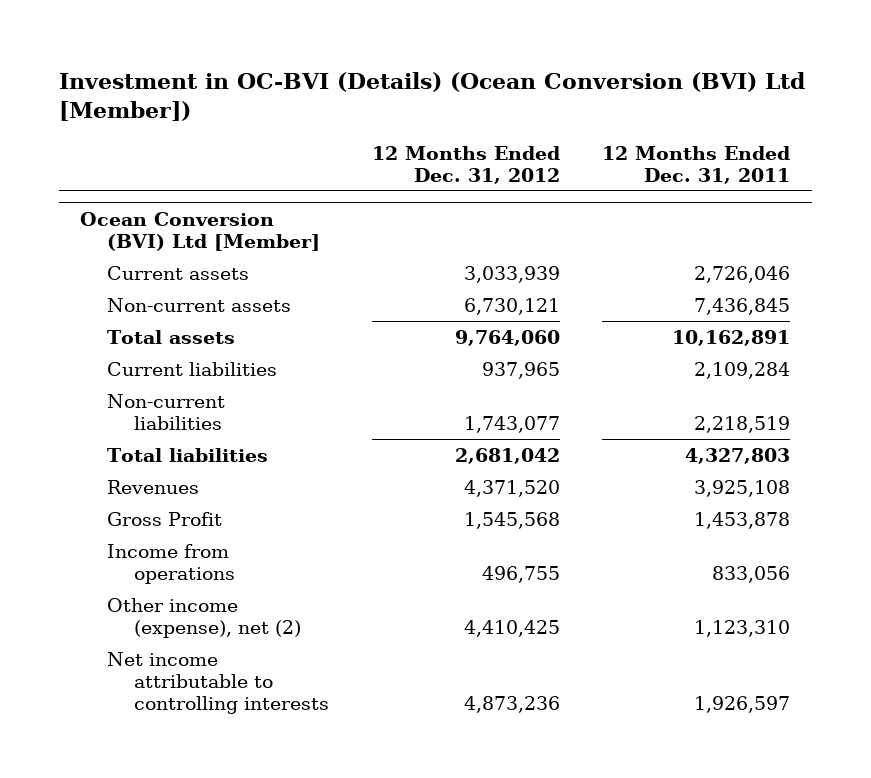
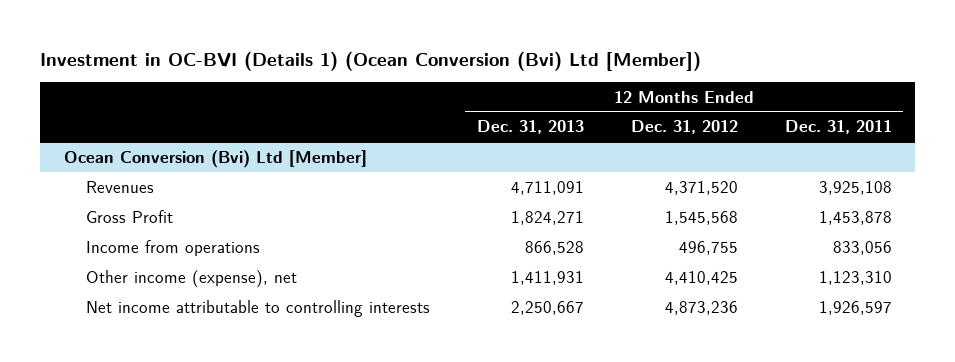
- Investment in OC-BVI (Details) (Ocean Conversion (BVI) Ltd [Member])
+ Investment in OC-BVI (Details 1) (Ocean Conversion (Bvi) Ltd [Member])
- | 12 Months Ended Dec. 31, 2012 | 12 Months Ended Dec. 31, 2011
+ | 12 Months Ended Dec. 31, 2013 | 12 Months Ended Dec. 31, 2012 | 12 Months Ended Dec. 31, 2011
- Ocean Conversion (BVI) Ltd [Member]
- Current assets | 3,033,939 | 2,726,046
- Non-current assets | 6,730,121 | 7,436,845
- Total assets | 9,764,060 | 10,162,891
- Current liabilities | 937,965 | 2,109,284
- Non-current liabilities | 1,743,077 | 2,218,519
- Total liabilities | 2,681,042 | 4,327,803
+ Ocean Conversion (Bvi) Ltd [Member]
- Other income (expense), net (2) | 4,410,425 | 1,123,310
+ Other income (expense), net | 1,411,931 | 4,410,425 | 1,123,310

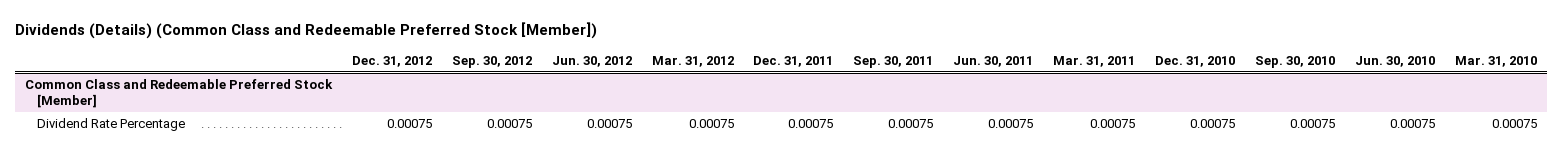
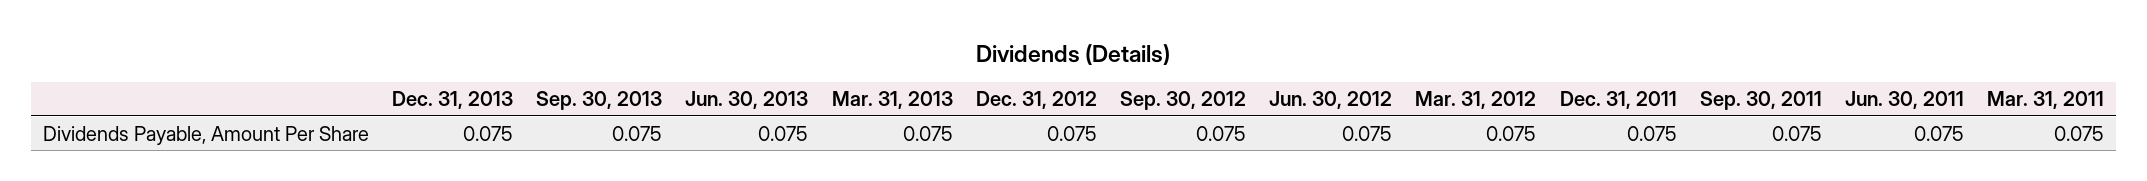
- Dividends (Details) (Common Class and Redeemable Preferred Stock [Member])
+ Dividends (Details)
- | Dec. 31, 2012 | Sep. 30, 2012 | Jun. 30, 2012 | Mar. 31, 2012 | Dec. 31, 2011 | Sep. 30, 2011 | Jun. 30, 2011 | Mar. 31, 2011 | Dec. 31, 2010 | Sep. 30, 2010 | Jun. 30, 2010 | Mar. 31, 2010
+ | Dec. 31, 2013 | Sep. 30, 2013 | Jun. 30, 2013 | Mar. 31, 2013 | Dec. 31, 2012 | Sep. 30, 2012 | Jun. 30, 2012 | Mar. 31, 2012 | Dec. 31, 2011 | Sep. 30, 2011 | Jun. 30, 2011 | Mar. 31, 2011
- Common Class and Redeemable Preferred Stock [Member]
- Dividend Rate Percentage | 0.00075 | 0.00075 | 0.00075 | 0.00075 | 0.00075 | 0.00075 | 0.00075 | 0.00075 | 0.00075 | 0.00075 | 0.00075 | 0.00075
+ Dividends Payable, Amount Per Share | 0.075 | 0.075 | 0.075 | 0.075 | 0.075 | 0.075 | 0.075 | 0.075 | 0.075 | 0.075 | 0.075 | 0.075

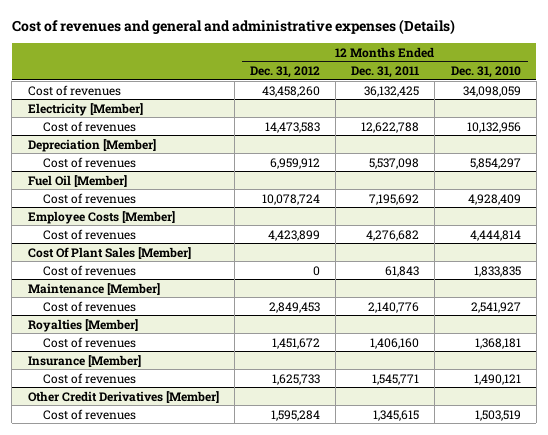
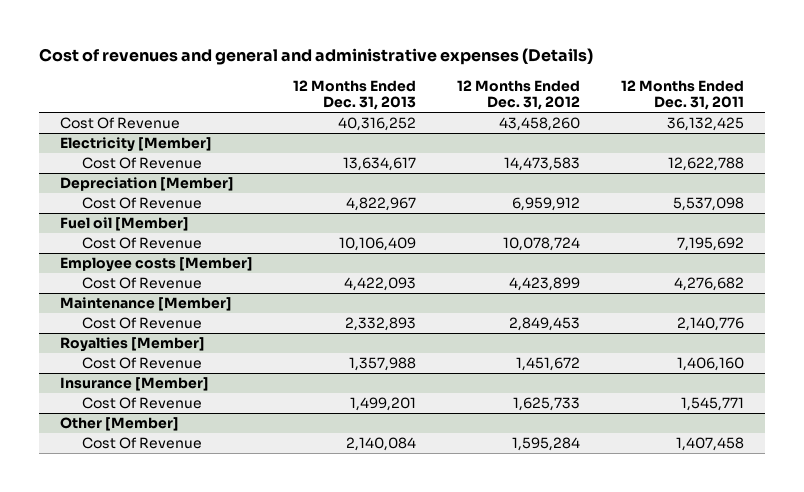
- | 12 Months Ended Dec. 31, 2012 | 12 Months Ended Dec. 31, 2011 | 12 Months Ended Dec. 31, 2010
+ | 12 Months Ended Dec. 31, 2013 | 12 Months Ended Dec. 31, 2012 | 12 Months Ended Dec. 31, 2011
- Cost of revenues | 43,458,260 | 36,132,425 | 34,098,059
+ Cost Of Revenue | 40,316,252 | 43,458,260 | 36,132,425
@ Electricity [Member]
- Cost of revenues | 14,473,583 | 12,622,788 | 10,132,956
+ Cost Of Revenue | 13,634,617 | 14,473,583 | 12,622,788
@ Depreciation [Member]
- Cost of revenues | 6,959,912 | 5,537,098 | 5,854,297
- Fuel Oil [Member]
- Cost of revenues | 10,078,724 | 7,195,692 | 4,928,409
- Employee Costs [Member]
- Cost of revenues | 4,423,899 | 4,276,682 | 4,444,814
- Cost Of Plant Sales [Member]
- Cost of revenues | 0 | 61,843 | 1,833,835
@ Depreciation [Member]
+ Cost Of Revenue | 4,822,967 | 6,959,912 | 5,537,098
+ Fuel oil [Member]
+ Cost Of Revenue | 10,106,409 | 10,078,724 | 7,195,692
+ Employee costs [Member]
+ Cost Of Revenue | 4,422,093 | 4,423,899 | 4,276,682
@ Maintenance [Member]
- Cost of revenues | 2,849,453 | 2,140,776 | 2,541,927
+ Cost Of Revenue | 2,332,893 | 2,849,453 | 2,140,776
@ Royalties [Member]
- Cost of revenues | 1,451,672 | 1,406,160 | 1,368,181
+ Cost Of Revenue | 1,357,988 | 1,451,672 | 1,406,160
@ Insurance [Member]
- Cost of revenues | 1,625,733 | 1,545,771 | 1,490,121
- Other Credit Derivatives [Member]
- Cost of revenues | 1,595,284 | 1,345,615 | 1,503,519
@ Insurance [Member]
+ Cost Of Revenue | 1,499,201 | 1,625,733 | 1,545,771
+ Other [Member]
+ Cost Of Revenue | 2,140,084 | 1,595,284 | 1,407,458

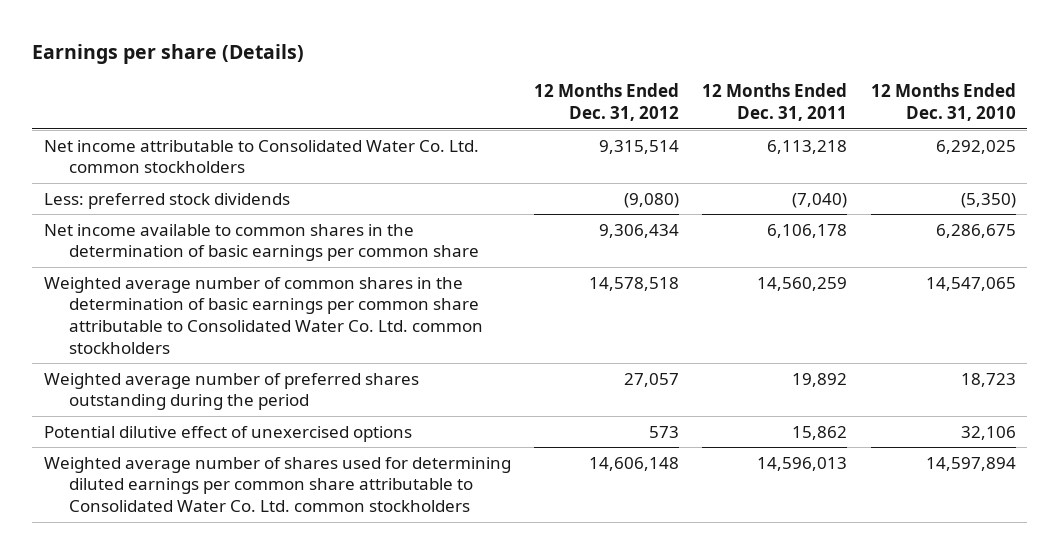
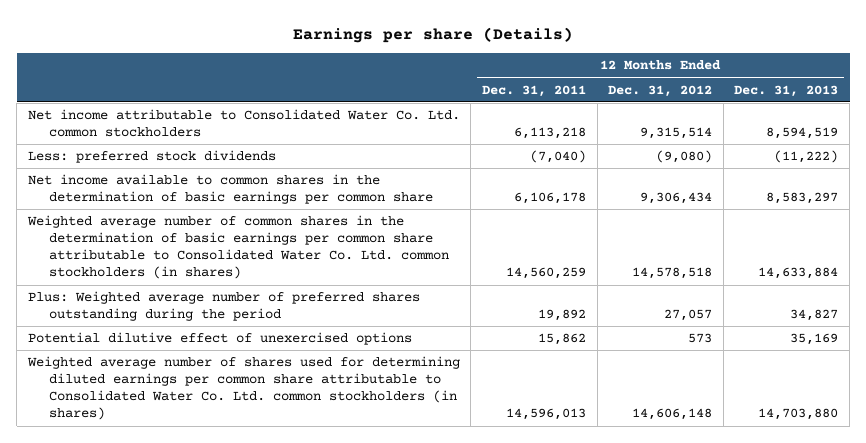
- | 12 Months Ended Dec. 31, 2012 | 12 Months Ended Dec. 31, 2011 | 12 Months Ended Dec. 31, 2010
+ | 12 Months Ended Dec. 31, 2011 | 12 Months Ended Dec. 31, 2012 | 12 Months Ended Dec. 31, 2013
- Weighted average number of common shares in the determination of basic earnings per common share attributable to Consolidated Water Co. Ltd. common stockholders | 14,578,518 | 14,560,259 | 14,547,065
- Weighted average number of preferred shares outstanding during the period | 27,057 | 19,892 | 18,723
+ Weighted average number of common shares in the determination of basic earnings per common share attributable to Consolidated Water Co. Ltd. common stockholders (in shares) | 14,560,259 | 14,578,518 | 14,633,884
+ Plus: Weighted average number of preferred shares outstanding during the period | 19,892 | 27,057 | 34,827
- Weighted average number of shares used for determining diluted earnings per common share attributable to Consolidated Water Co. Ltd. common stockholders | 14,606,148 | 14,596,013 | 14,597,894
+ Weighted average number of shares used for determining diluted earnings per common share attributable to Consolidated Water Co. Ltd. common stockholders (in shares) | 14,596,013 | 14,606,148 | 14,703,880

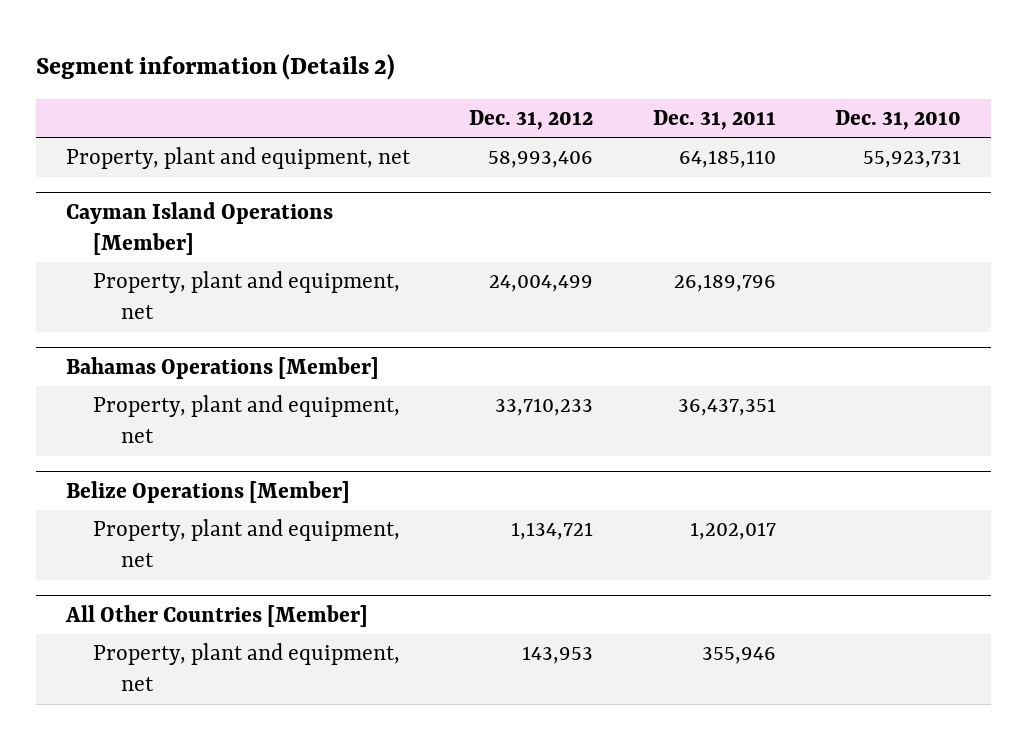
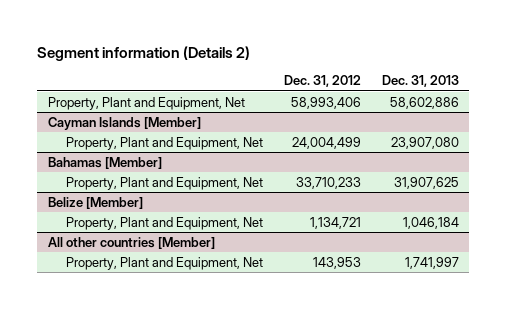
- | Dec. 31, 2012 | Dec. 31, 2011 | Dec. 31, 2010
+ | Dec. 31, 2012 | Dec. 31, 2013
- Property, plant and equipment, net | 58,993,406 | 64,185,110 | 55,923,731
- Cayman Island Operations [Member]
- Property, plant and equipment, net | 24,004,499 | 26,189,796 |
- Bahamas Operations [Member]
- Property, plant and equipment, net | 33,710,233 | 36,437,351 |
- Belize Operations [Member]
- Property, plant and equipment, net | 1,134,721 | 1,202,017 |
- All Other Countries [Member]
- Property, plant and equipment, net | 143,953 | 355,946 |
+ Property, Plant and Equipment, Net | 58,993,406 | 58,602,886
+ Cayman Islands [Member]
+ Property, Plant and Equipment, Net | 24,004,499 | 23,907,080
+ Bahamas [Member]
+ Property, Plant and Equipment, Net | 33,710,233 | 31,907,625
+ Belize [Member]
+ Property, Plant and Equipment, Net | 1,134,721 | 1,046,184
+ All other countries [Member]
+ Property, Plant and Equipment, Net | 143,953 | 1,741,997

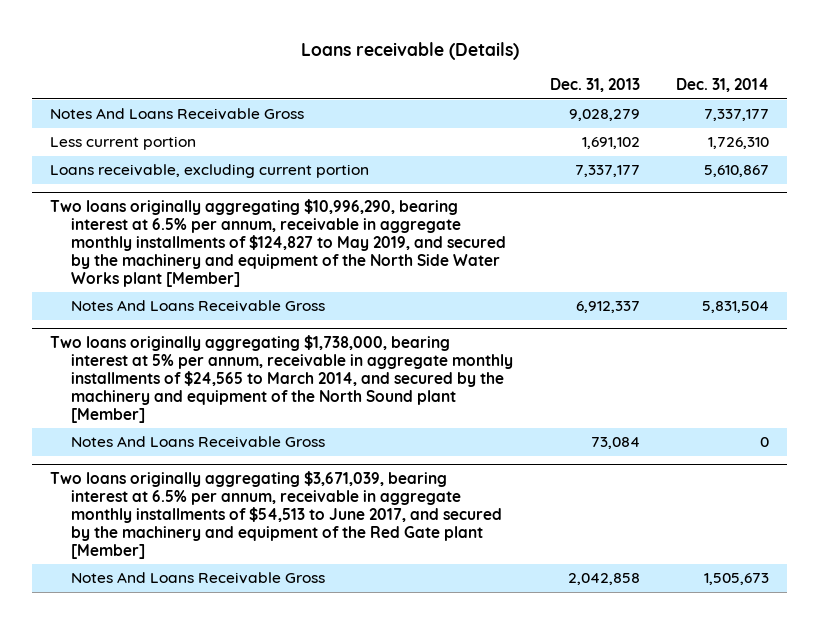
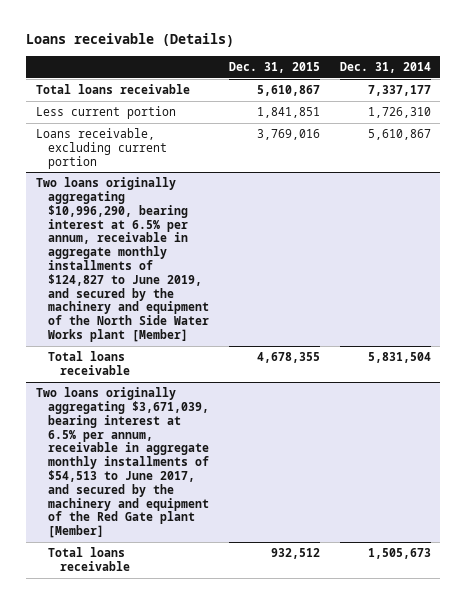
- | Dec. 31, 2013 | Dec. 31, 2014
+ | Dec. 31, 2015 | Dec. 31, 2014
- Notes And Loans Receivable Gross | 9,028,279 | 7,337,177
+ Total loans receivable | 5,610,867 | 7,337,177
- Two loans originally aggregating $10,996,290, bearing interest at 6.5% per annum, receivable in aggregate monthly installments of $124,827 to May 2019, and secured by the machinery and equipment of the North Side Water Works plant [Member]
- Notes And Loans Receivable Gross | 6,912,337 | 5,831,504
- Two loans originally aggregating $1,738,000, bearing interest at 5% per annum, receivable in aggregate monthly installments of $24,565 to March 2014, and secured by the machinery and equipment of the North Sound plant [Member]
- Notes And Loans Receivable Gross | 73,084 | 0
+ Two loans originally aggregating $10,996,290, bearing interest at 6.5% per annum, receivable in aggregate monthly installments of $124,827 to June 2019, and secured by the machinery and equipment of the North Side Water Works plant [Member]
+ Total loans receivable | 4,678,355 | 5,831,504
@ Two loans originally aggregating $3,671,039, bearing interest at 6.5% per annum, receivable in aggregate monthly installments of $54,513 to June 2017, and secured by the machinery and equipment of the Red Gate plant [Member]
- Notes And Loans Receivable Gross | 2,042,858 | 1,505,673
+ Total loans receivable | 932,512 | 1,505,673

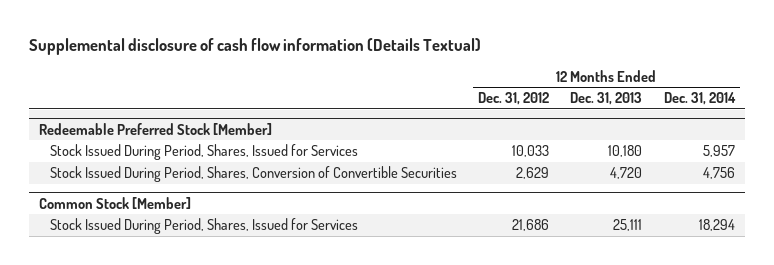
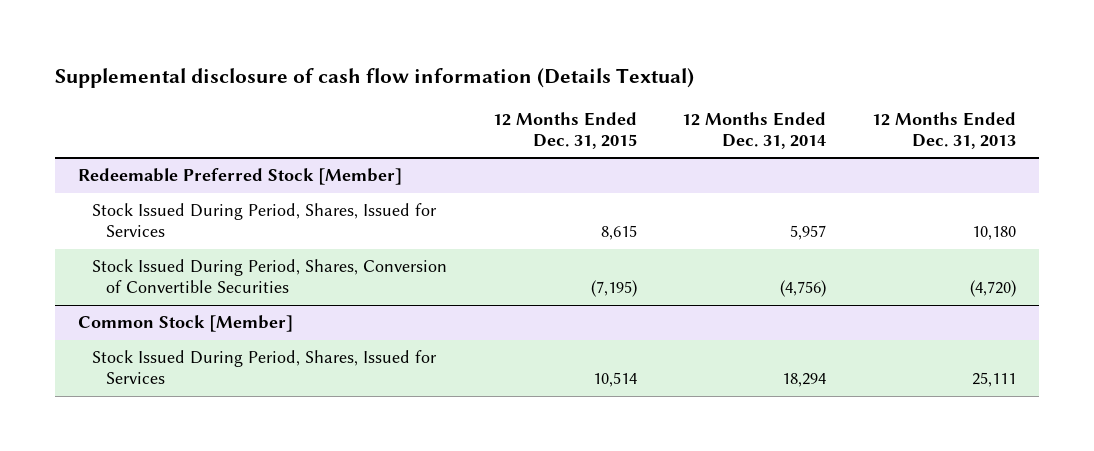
- | 12 Months Ended Dec. 31, 2012 | 12 Months Ended Dec. 31, 2013 | 12 Months Ended Dec. 31, 2014
+ | 12 Months Ended Dec. 31, 2015 | 12 Months Ended Dec. 31, 2014 | 12 Months Ended Dec. 31, 2013
@ Redeemable Preferred Stock [Member]
- Stock Issued During Period, Shares, Conversion of Convertible Securities | 2,629 | 4,720 | 4,756
+ Stock Issued During Period, Shares, Conversion of Convertible Securities | (7,195) | (4,756) | (4,720)

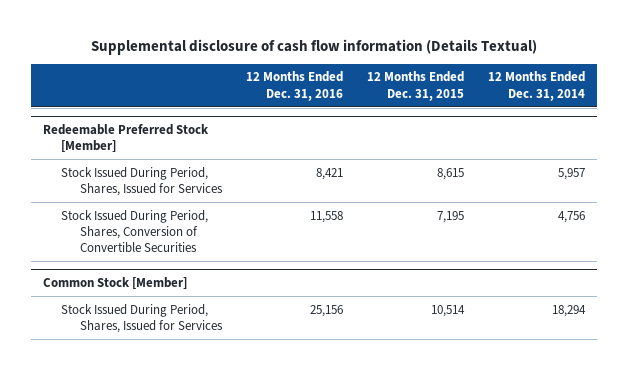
- | 12 Months Ended Dec. 31, 2015 | 12 Months Ended Dec. 31, 2014 | 12 Months Ended Dec. 31, 2013
+ | 12 Months Ended Dec. 31, 2016 | 12 Months Ended Dec. 31, 2015 | 12 Months Ended Dec. 31, 2014
@ Redeemable Preferred Stock [Member]
- Stock Issued During Period, Shares, Conversion of Convertible Securities | (7,195) | (4,756) | (4,720)
+ Stock Issued During Period, Shares, Conversion of Convertible Securities | 11,558 | 7,195 | 4,756

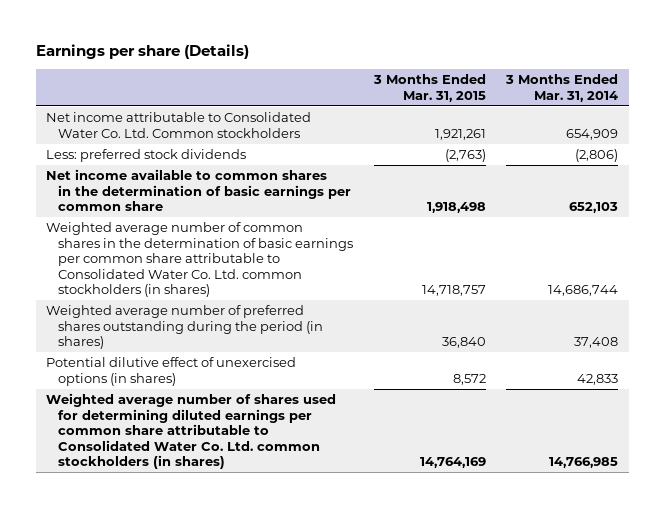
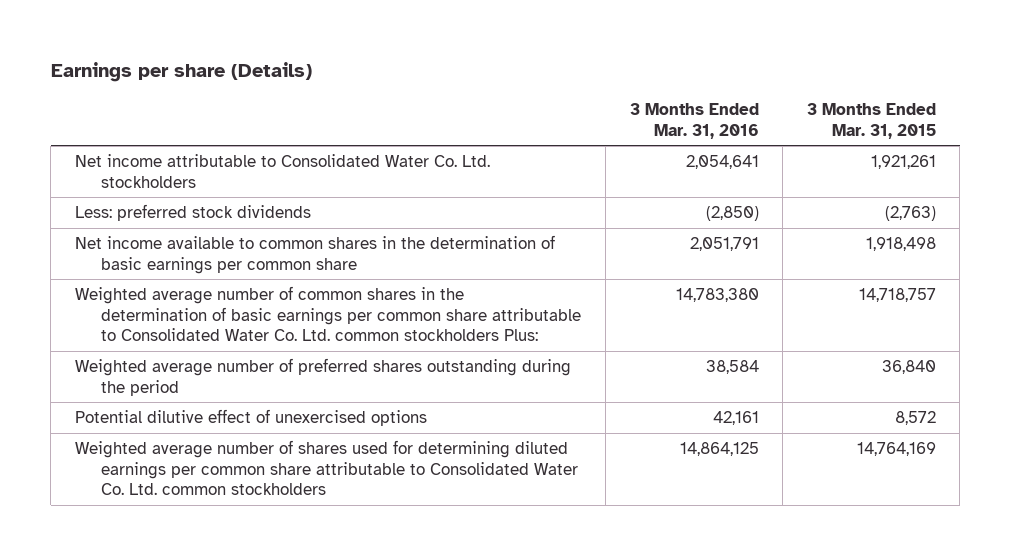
- | 3 Months Ended Mar. 31, 2015 | 3 Months Ended Mar. 31, 2014
+ | 3 Months Ended Mar. 31, 2016 | 3 Months Ended Mar. 31, 2015
- Net income attributable to Consolidated Water Co. Ltd. Common stockholders | 1,921,261 | 654,909
+ Net income attributable to Consolidated Water Co. Ltd. stockholders | 2,054,641 | 1,921,261
- Weighted average number of common shares in the determination of basic earnings per common share attributable to Consolidated Water Co. Ltd. common stockholders (in shares) | 14,718,757 | 14,686,744
- Weighted average number of preferred shares outstanding during the period (in shares) | 36,840 | 37,408
- Potential dilutive effect of unexercised options (in shares) | 8,572 | 42,833
- Weighted average number of shares used for determining diluted earnings per common share attributable to Consolidated Water Co. Ltd. common stockholders (in shares) | 14,764,169 | 14,766,985
+ Weighted average number of common shares in the determination of basic earnings per common share attributable to Consolidated Water Co. Ltd. common stockholders Plus: | 14,783,380 | 14,718,757
+ Weighted average number of preferred shares outstanding during the period | 38,584 | 36,840
+ Potential dilutive effect of unexercised options | 42,161 | 8,572
+ Weighted average number of shares used for determining diluted earnings per common share attributable to Consolidated Water Co. Ltd. common stockholders | 14,864,125 | 14,764,169

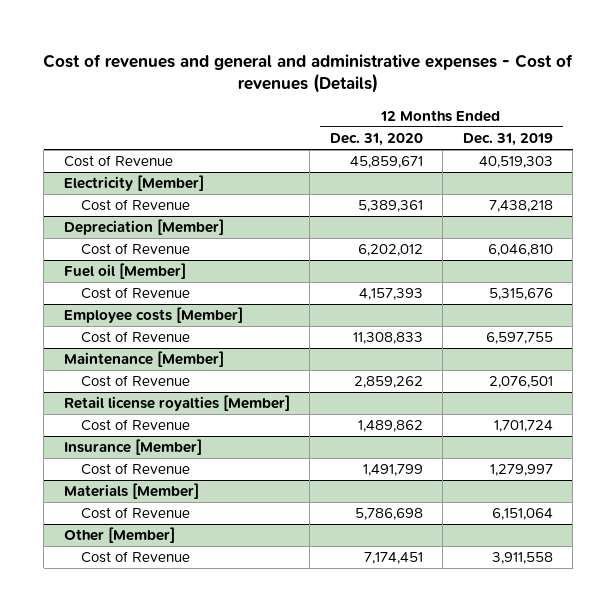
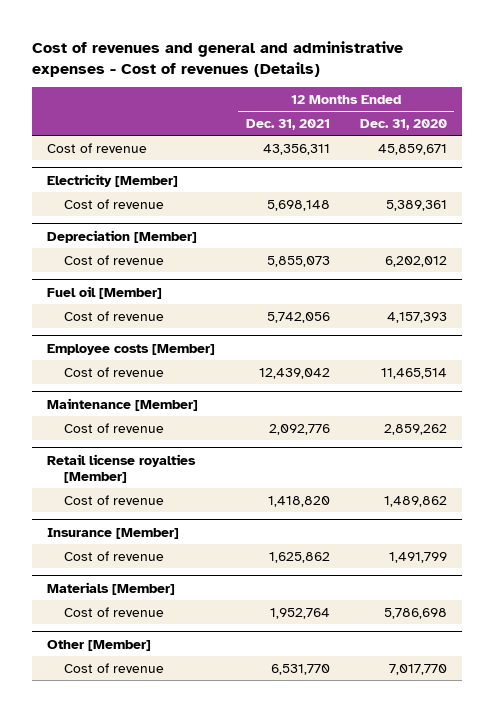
- | 12 Months Ended Dec. 31, 2020 | 12 Months Ended Dec. 31, 2019
+ | 12 Months Ended Dec. 31, 2021 | 12 Months Ended Dec. 31, 2020
- Cost of Revenue | 45,859,671 | 40,519,303
+ Cost of revenue | 43,356,311 | 45,859,671
@ Electricity [Member]
- Cost of Revenue | 5,389,361 | 7,438,218
+ Cost of revenue | 5,698,148 | 5,389,361
@ Depreciation [Member]
- Cost of Revenue | 6,202,012 | 6,046,810
+ Cost of revenue | 5,855,073 | 6,202,012
@ Fuel oil [Member]
- Cost of Revenue | 4,157,393 | 5,315,676
+ Cost of revenue | 5,742,056 | 4,157,393
@ Employee costs [Member]
- Cost of Revenue | 11,308,833 | 6,597,755
+ Cost of revenue | 12,439,042 | 11,465,514
@ Maintenance [Member]
- Cost of Revenue | 2,859,262 | 2,076,501
+ Cost of revenue | 2,092,776 | 2,859,262
@ Retail license royalties [Member]
- Cost of Revenue | 1,489,862 | 1,701,724
+ Cost of revenue | 1,418,820 | 1,489,862
@ Insurance [Member]
- Cost of Revenue | 1,491,799 | 1,279,997
+ Cost of revenue | 1,625,862 | 1,491,799
@ Materials [Member]
- Cost of Revenue | 5,786,698 | 6,151,064
+ Cost of revenue | 1,952,764 | 5,786,698
@ Other [Member]
- Cost of Revenue | 7,174,451 | 3,911,558
+ Cost of revenue | 6,531,770 | 7,017,770

